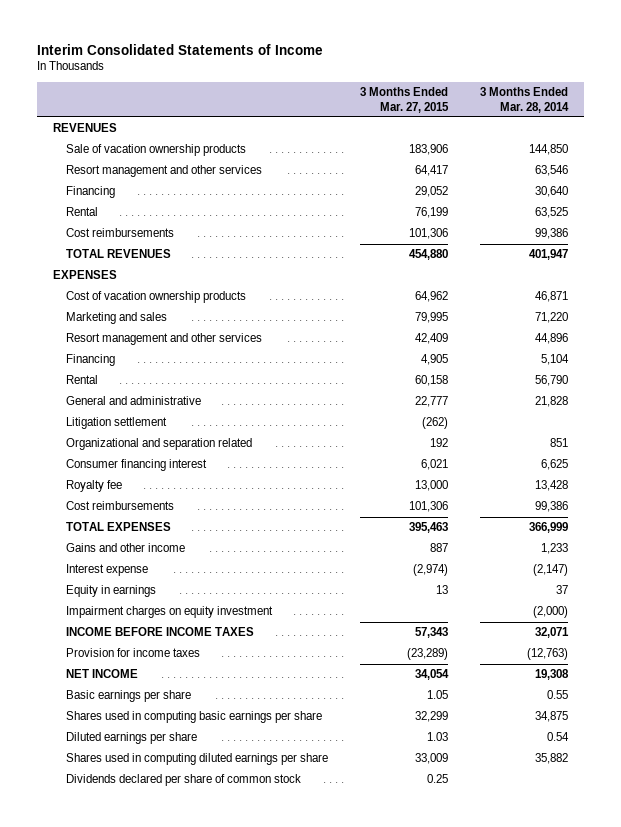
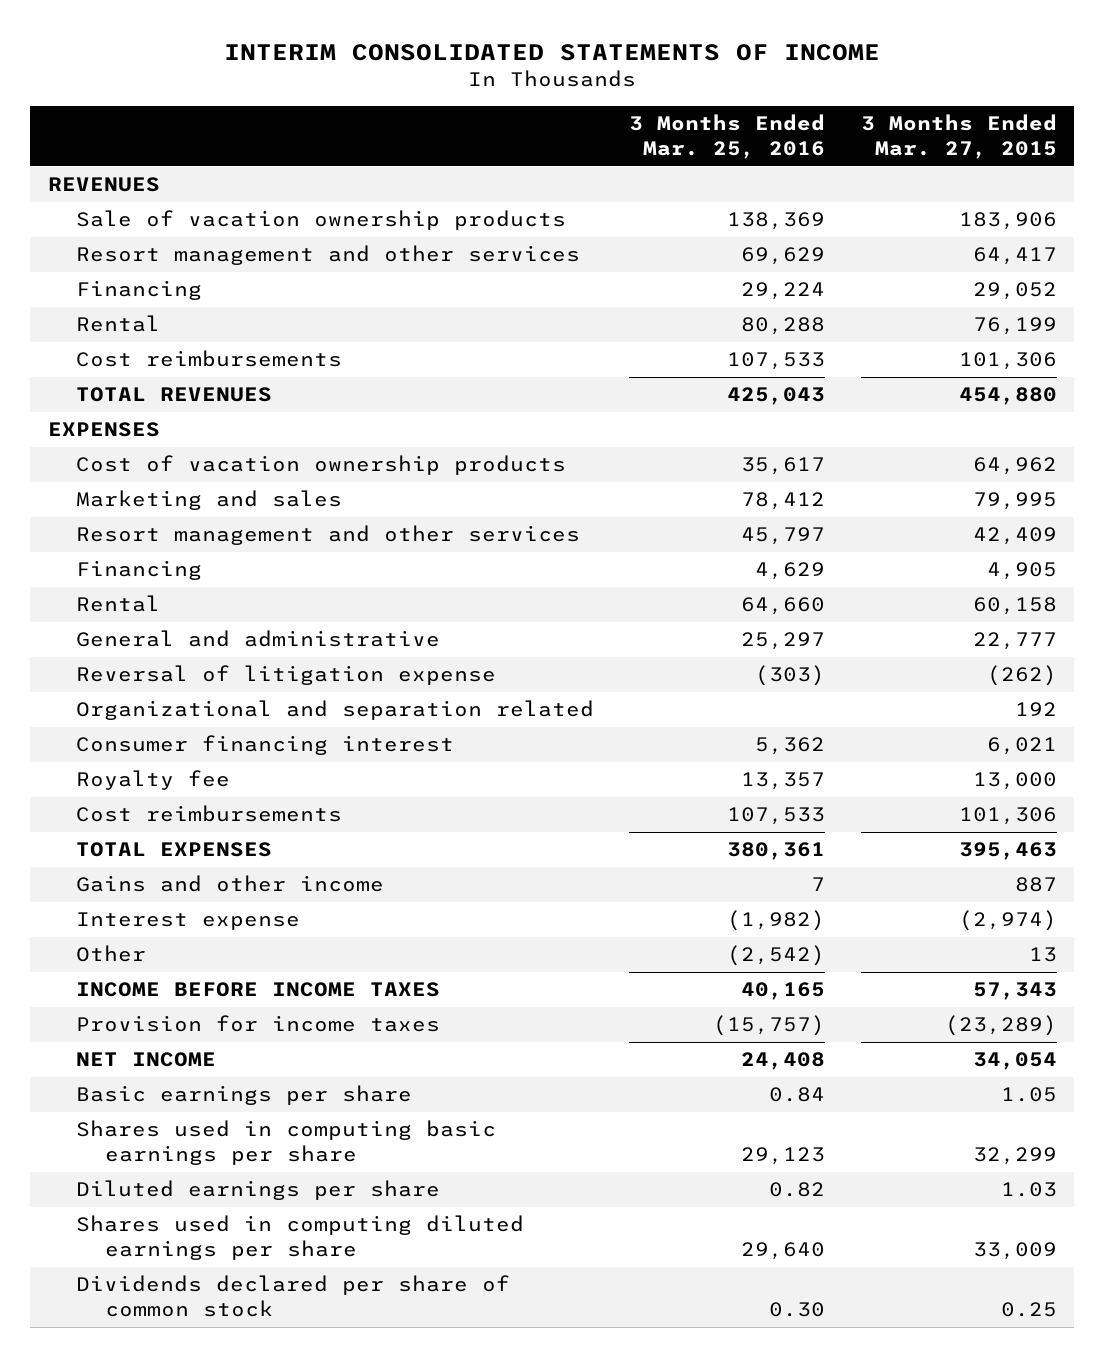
- Interim Consolidated Statements of Income
+ INTERIM CONSOLIDATED STATEMENTS OF INCOME
- | 3 Months Ended Mar. 27, 2015 | 3 Months Ended Mar. 28, 2014
+ | 3 Months Ended Mar. 25, 2016 | 3 Months Ended Mar. 27, 2015
- Litigation settlement | (262) |
+ Reversal of litigation expense | (303) | (262)
- Equity in earnings | 13 | 37
- Impairment charges on equity investment | | (2,000)
+ Other | (2,542) | 13

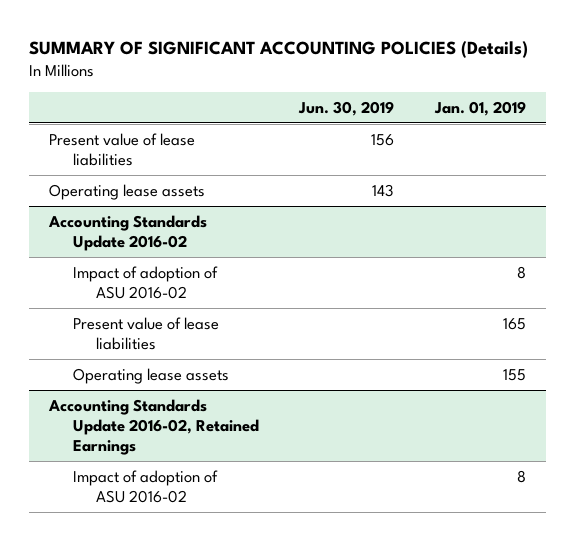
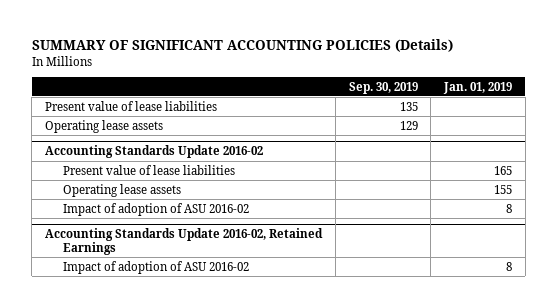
- | Jun. 30, 2019 | Jan. 01, 2019
+ | Sep. 30, 2019 | Jan. 01, 2019
@ Accounting Standards Update 2016-02
moved down: Impact of adoption of ASU 2016-02 | | 8

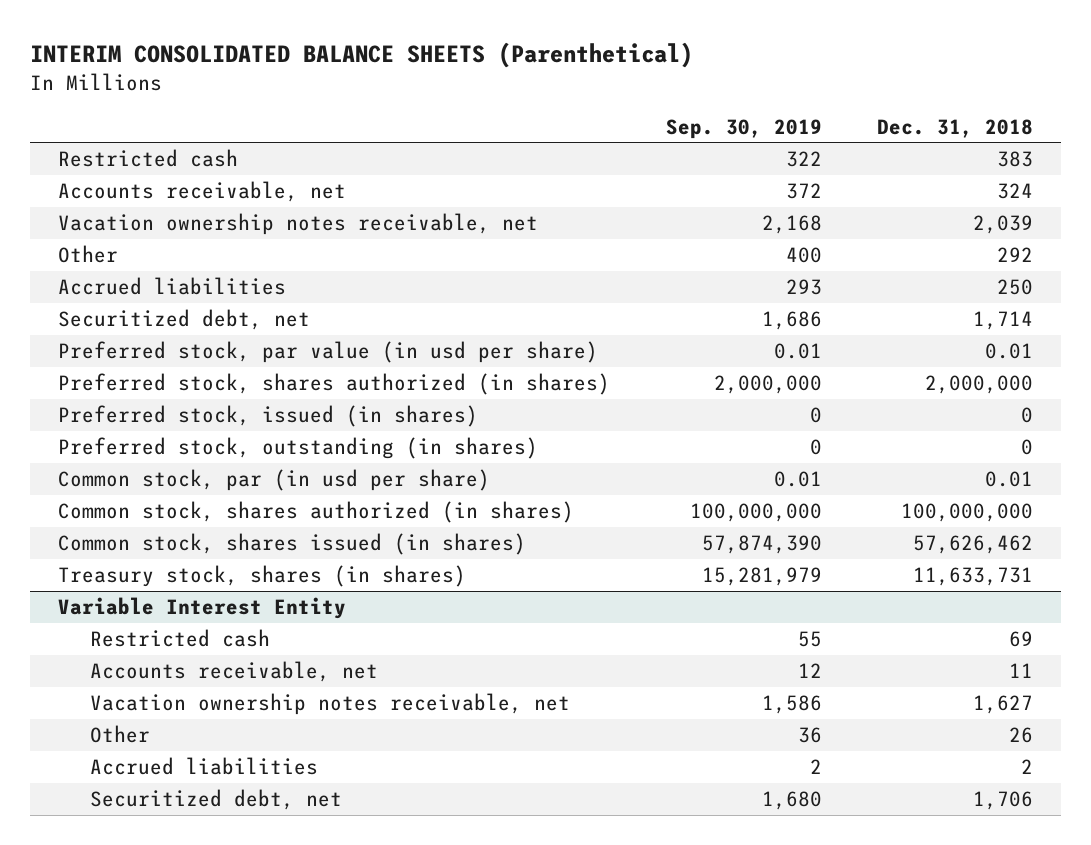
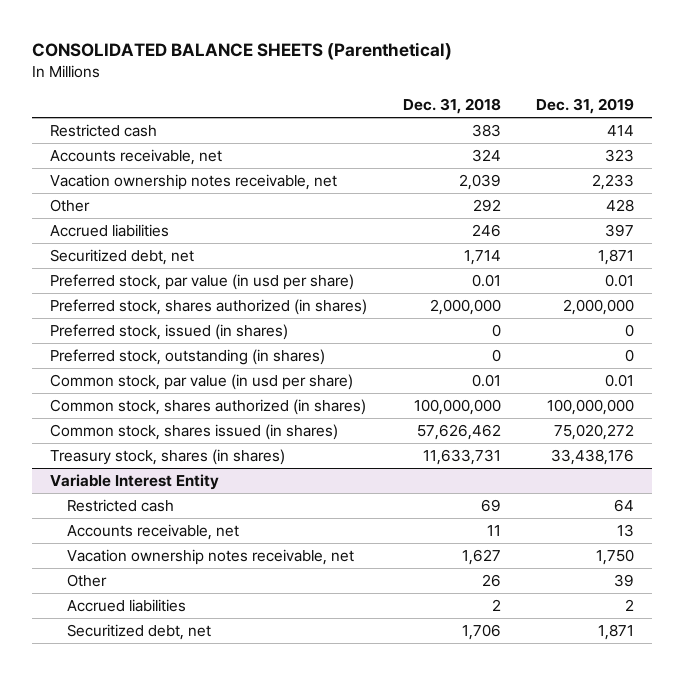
- INTERIM CONSOLIDATED BALANCE SHEETS (Parenthetical)
+ CONSOLIDATED BALANCE SHEETS (Parenthetical)
- | Sep. 30, 2019 | Dec. 31, 2018
+ | Dec. 31, 2018 | Dec. 31, 2019
- Accrued liabilities | 293 | 250
+ Accrued liabilities | 246 | 397
- Common stock, par (in usd per share) | 0.01 | 0.01
+ Common stock, par value (in usd per share) | 0.01 | 0.01

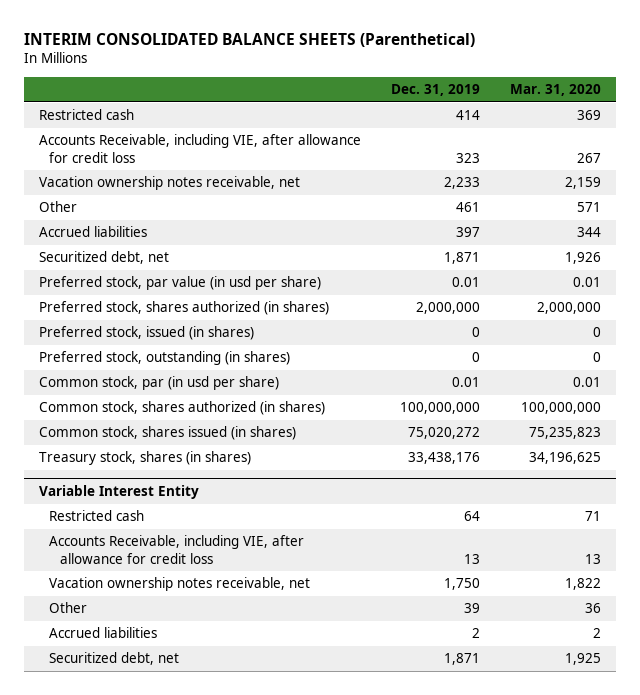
- CONSOLIDATED BALANCE SHEETS (Parenthetical)
+ INTERIM CONSOLIDATED BALANCE SHEETS (Parenthetical)
- | Dec. 31, 2018 | Dec. 31, 2019
+ | Dec. 31, 2019 | Mar. 31, 2020
- Accounts receivable, net | 324 | 323
+ Accounts Receivable, including VIE, after allowance for credit loss | 323 | 267
- Other | 292 | 428
+ Other | 461 | 571
- Common stock, par value (in usd per share) | 0.01 | 0.01
+ Common stock, par (in usd per share) | 0.01 | 0.01
@ Variable Interest Entity
- Accounts receivable, net | 11 | 13
+ Accounts Receivable, including VIE, after allowance for credit loss | 13 | 13

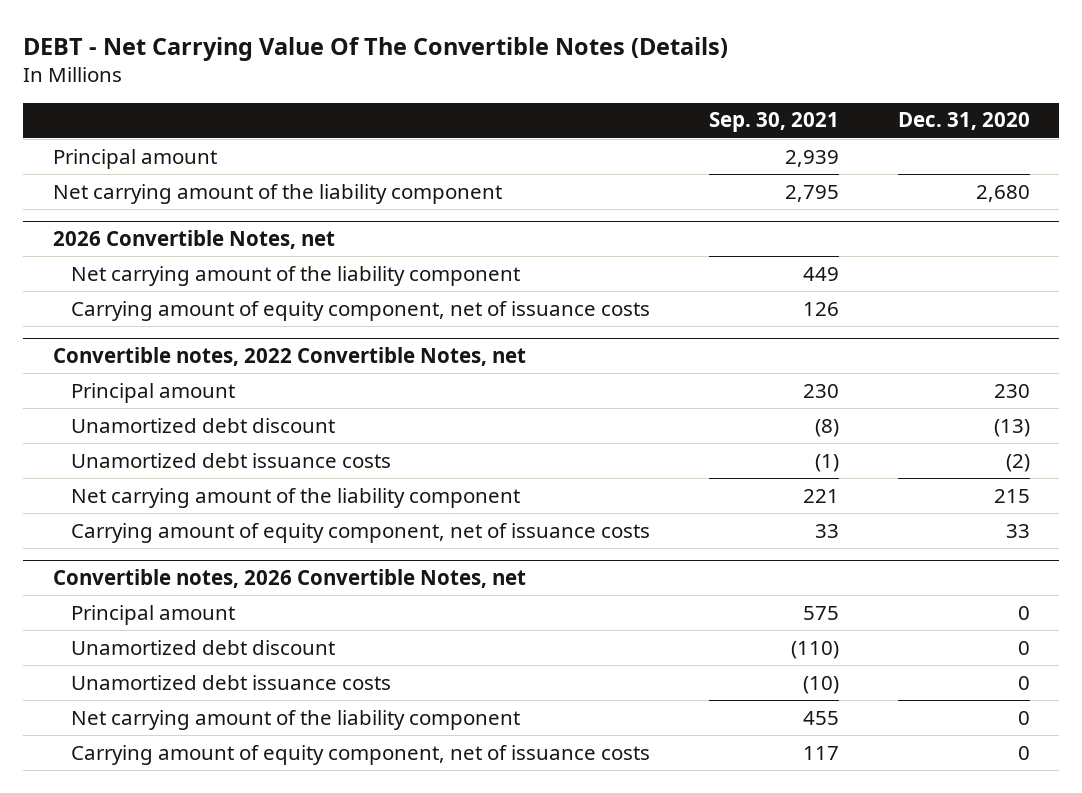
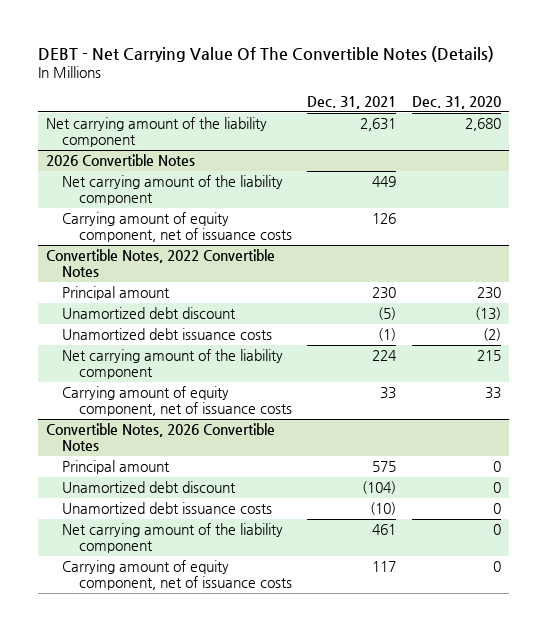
- | Sep. 30, 2021 | Dec. 31, 2020
+ | Dec. 31, 2021 | Dec. 31, 2020
- Principal amount | 2,939 |
- 2026 Convertible Notes, net
+ 2026 Convertible Notes
- Convertible notes, 2022 Convertible Notes, net
+ Convertible Notes, 2022 Convertible Notes
- Convertible notes, 2026 Convertible Notes, net
+ Convertible Notes, 2026 Convertible Notes

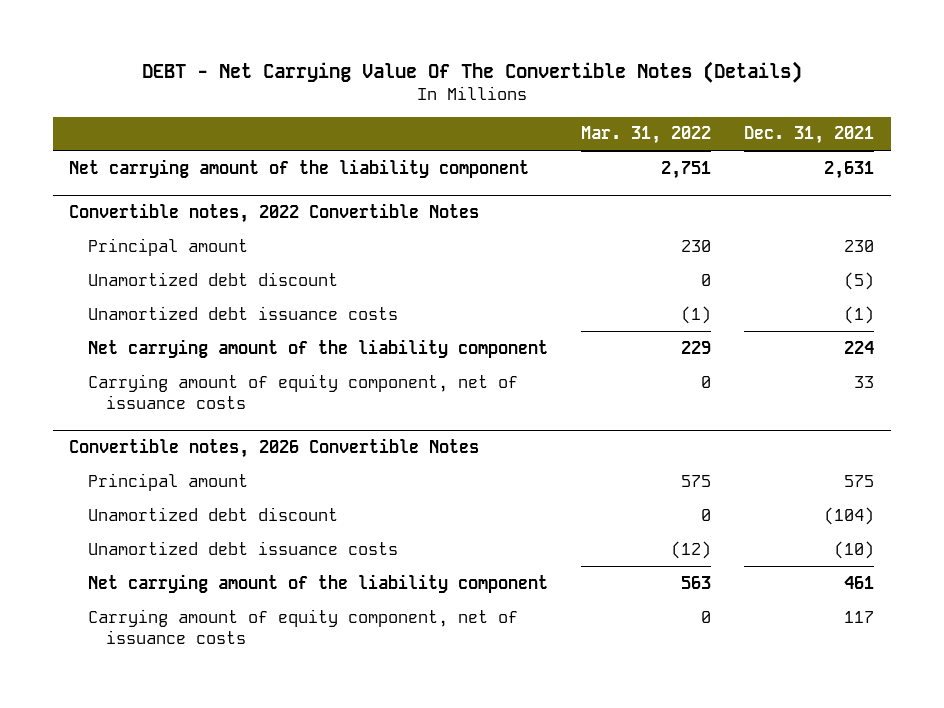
- | Dec. 31, 2021 | Dec. 31, 2020
+ | Mar. 31, 2022 | Dec. 31, 2021
- 2026 Convertible Notes
- Net carrying amount of the liability component | 449 |
- Carrying amount of equity component, net of issuance costs | 126 |
- Convertible Notes, 2022 Convertible Notes
+ Convertible notes, 2022 Convertible Notes
- Convertible Notes, 2026 Convertible Notes
+ Convertible notes, 2026 Convertible Notes

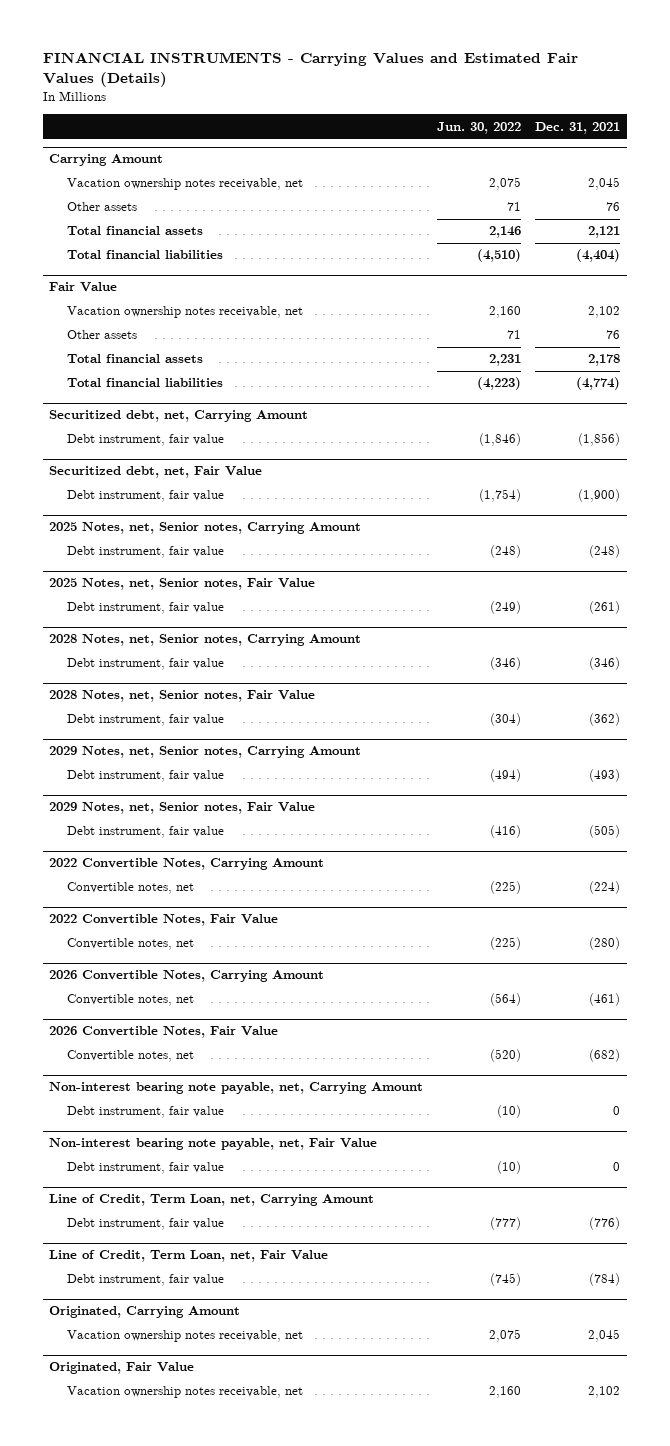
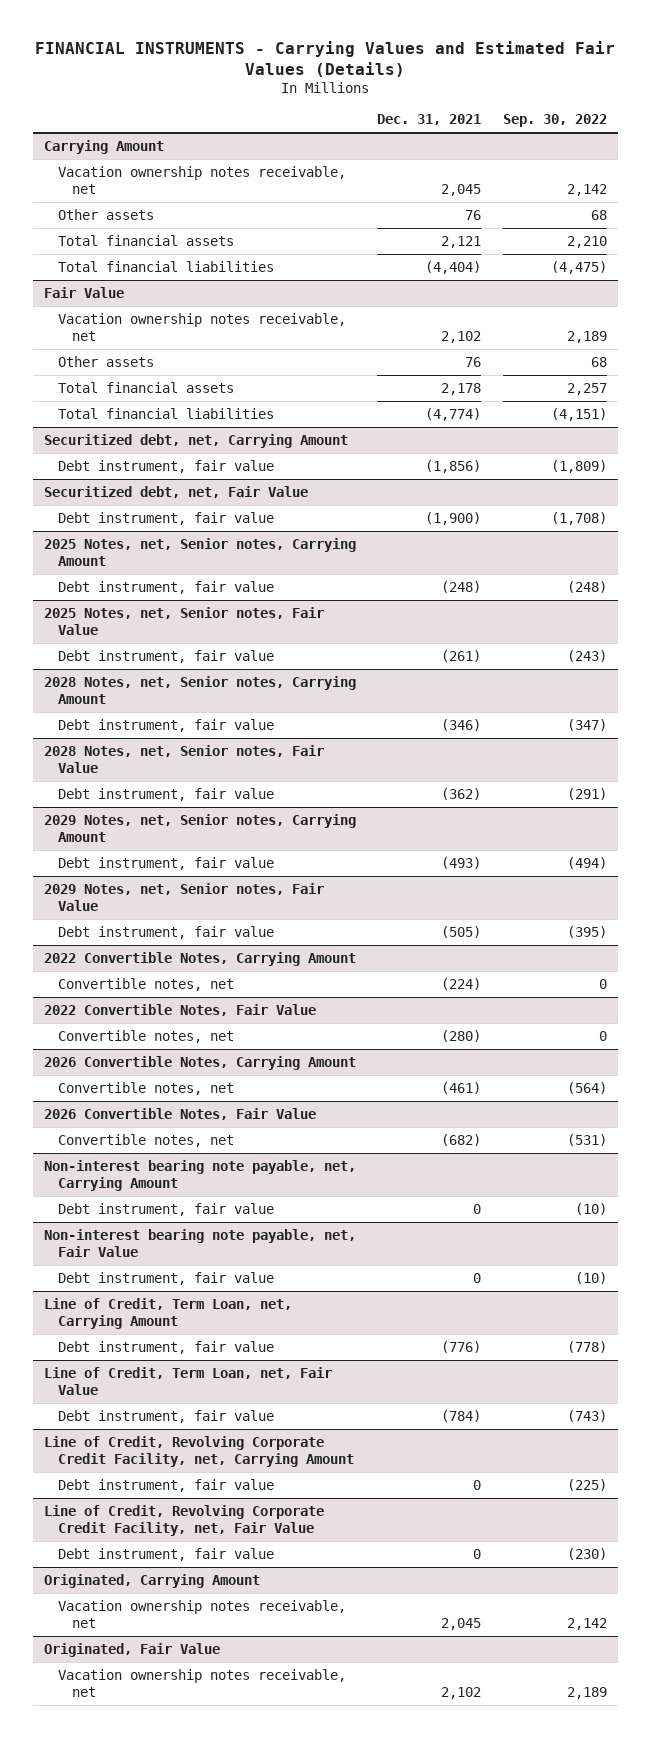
- | Jun. 30, 2022 | Dec. 31, 2021
+ | Dec. 31, 2021 | Sep. 30, 2022
+ Line of Credit, Revolving Corporate Credit Facility, net, Carrying Amount
+ Debt instrument, fair value | 0 | (225)
+ Line of Credit, Revolving Corporate Credit Facility, net, Fair Value
+ Debt instrument, fair value | 0 | (230)

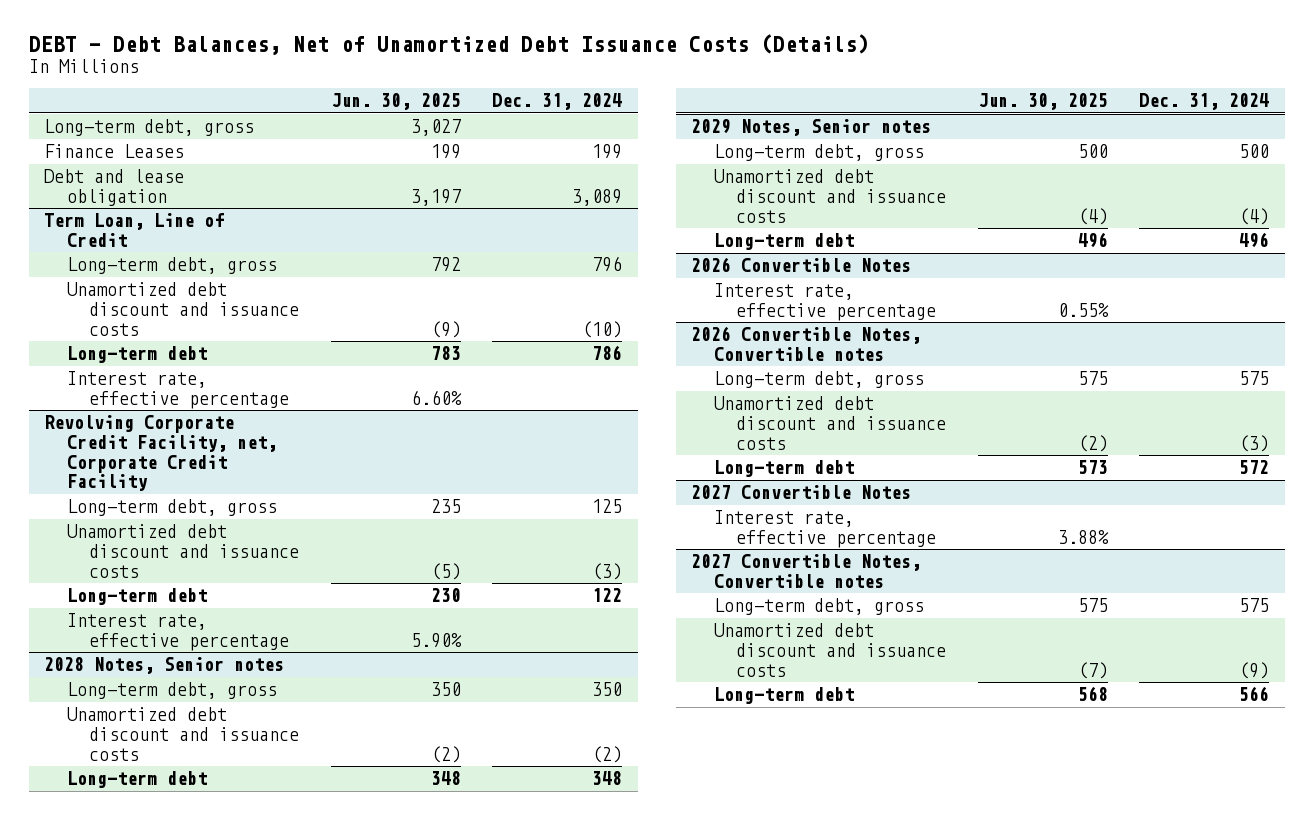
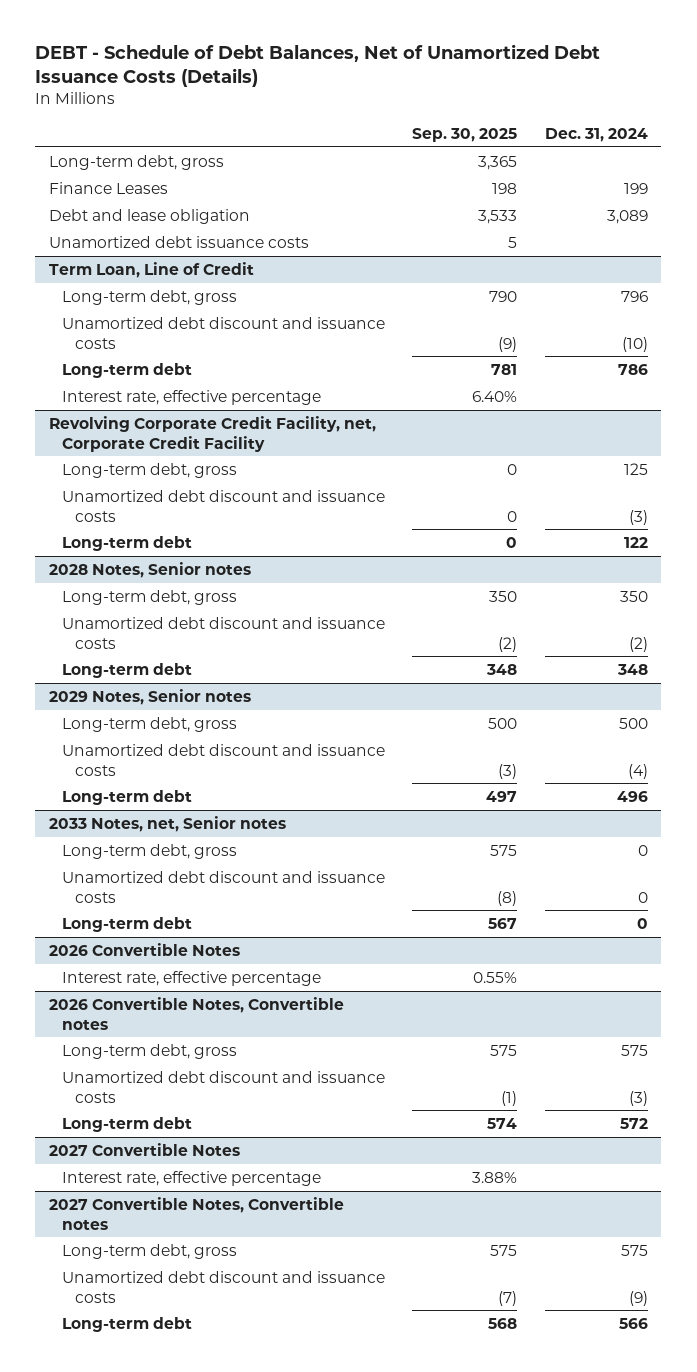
- DEBT - Debt Balances, Net of Unamortized Debt Issuance Costs (Details)
+ DEBT - Schedule of Debt Balances, Net of Unamortized Debt Issuance Costs (Details)
- | Jun. 30, 2025 | Dec. 31, 2024
+ | Sep. 30, 2025 | Dec. 31, 2024
+ Unamortized debt issuance costs | 5 |
@ Revolving Corporate Credit Facility, net, Corporate Credit Facility
- Interest rate, effective percentage | 5.90% |
+ 2033 Notes, net, Senior notes
+ Long-term debt, gross | 575 | 0
+ Unamortized debt discount and issuance costs | (8) | 0
+ Long-term debt | 567 | 0

